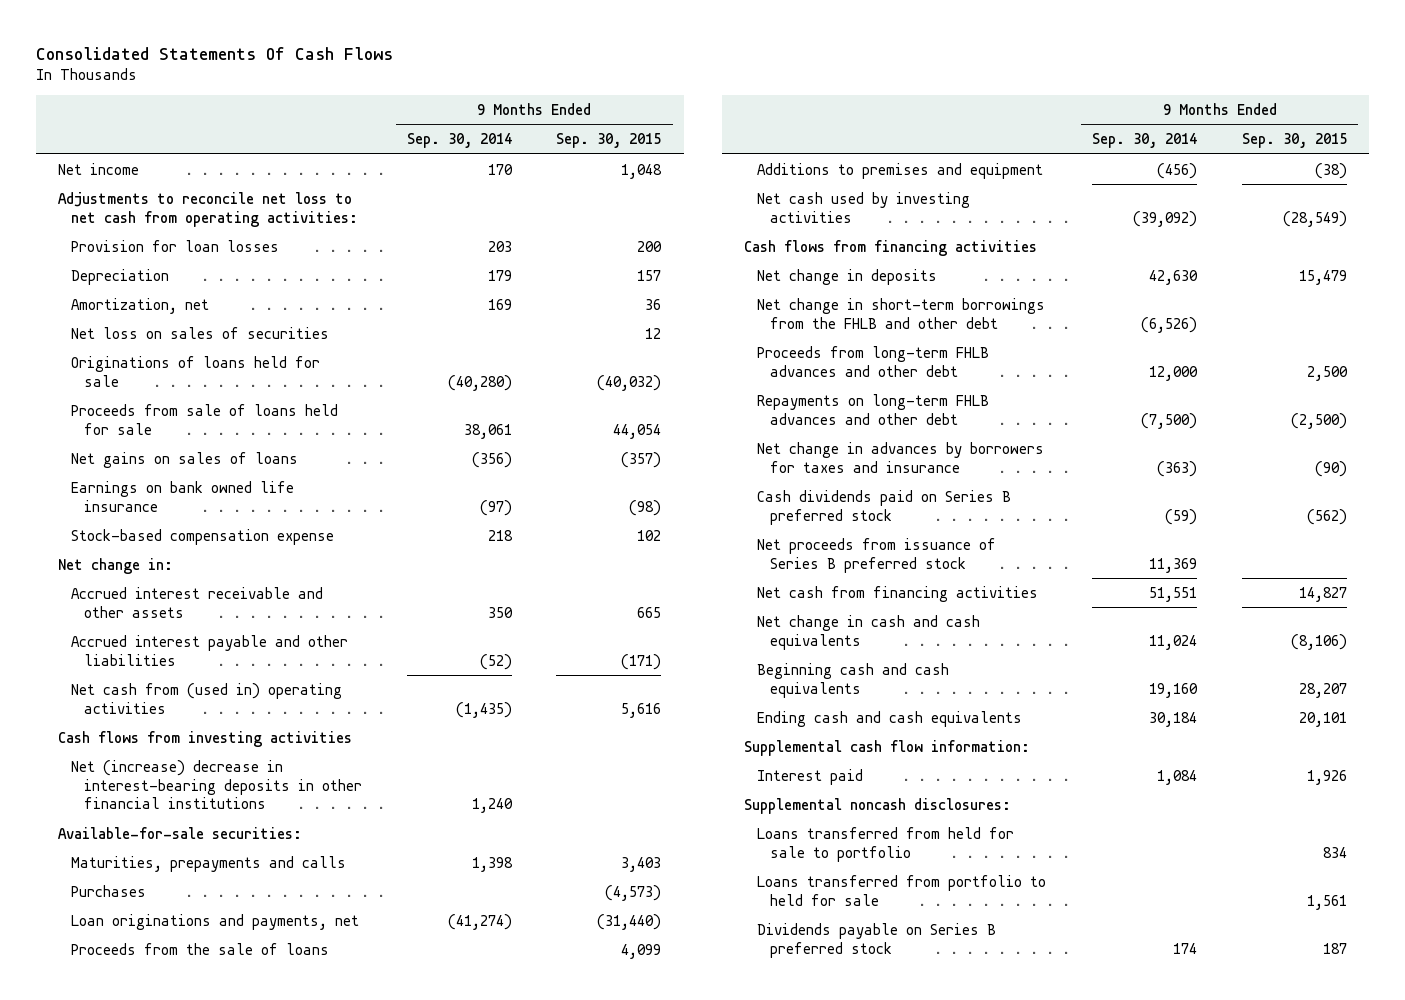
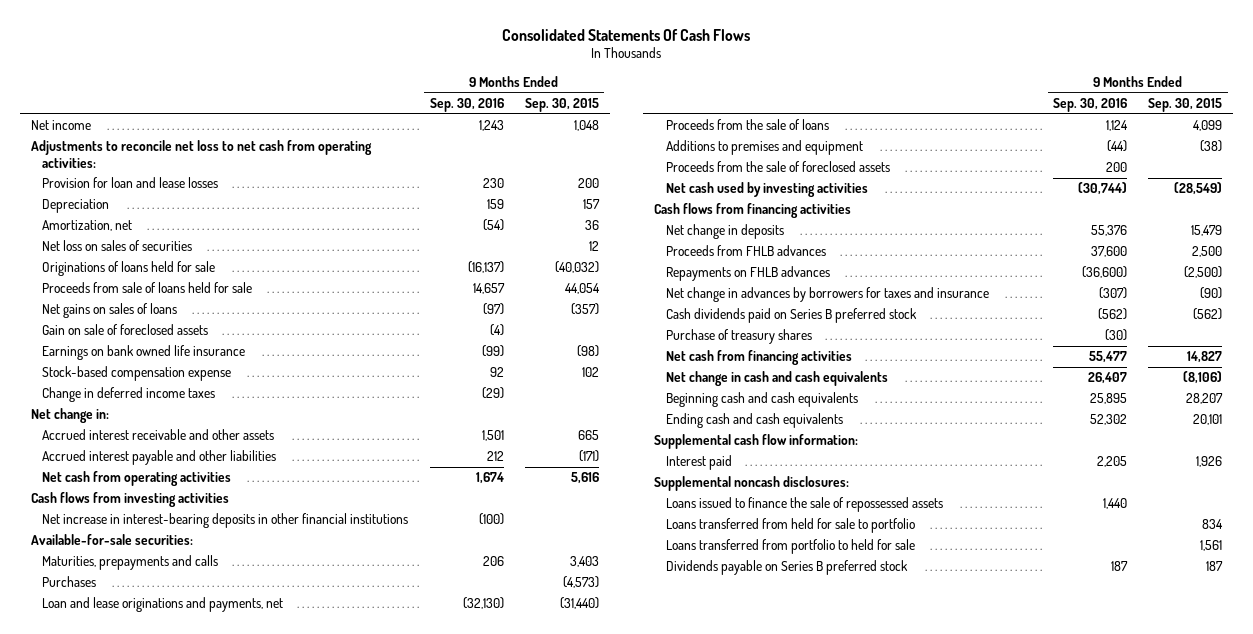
- | 9 Months Ended Sep. 30, 2014 | 9 Months Ended Sep. 30, 2015
+ | 9 Months Ended Sep. 30, 2016 | 9 Months Ended Sep. 30, 2015
- Provision for loan losses | 203 | 200
+ Provision for loan and lease losses | 230 | 200
+ Gain on sale of foreclosed assets | (4) |
+ Change in deferred income taxes | (29) |
- Net cash from (used in) operating activities | (1,435) | 5,616
+ Net cash from operating activities | 1,674 | 5,616
- Net (increase) decrease in interest-bearing deposits in other financial institutions | 1,240 |
+ Net increase in interest-bearing deposits in other financial institutions | (100) |
- Loan originations and payments, net | (41,274) | (31,440)
+ Loan and lease originations and payments, net | (32,130) | (31,440)
+ Proceeds from the sale of foreclosed assets | 200 |
- Net change in short-term borrowings from the FHLB and other debt | (6,526) |
- Proceeds from long-term FHLB advances and other debt | 12,000 | 2,500
- Repayments on long-term FHLB advances and other debt | (7,500) | (2,500)
+ Proceeds from FHLB advances | 37,600 | 2,500
+ Repayments on FHLB advances | (36,600) | (2,500)
- Net proceeds from issuance of Series B preferred stock | 11,369 |
+ Purchase of treasury shares | (30) |
+ Loans issued to finance the sale of repossessed assets | 1,440 |

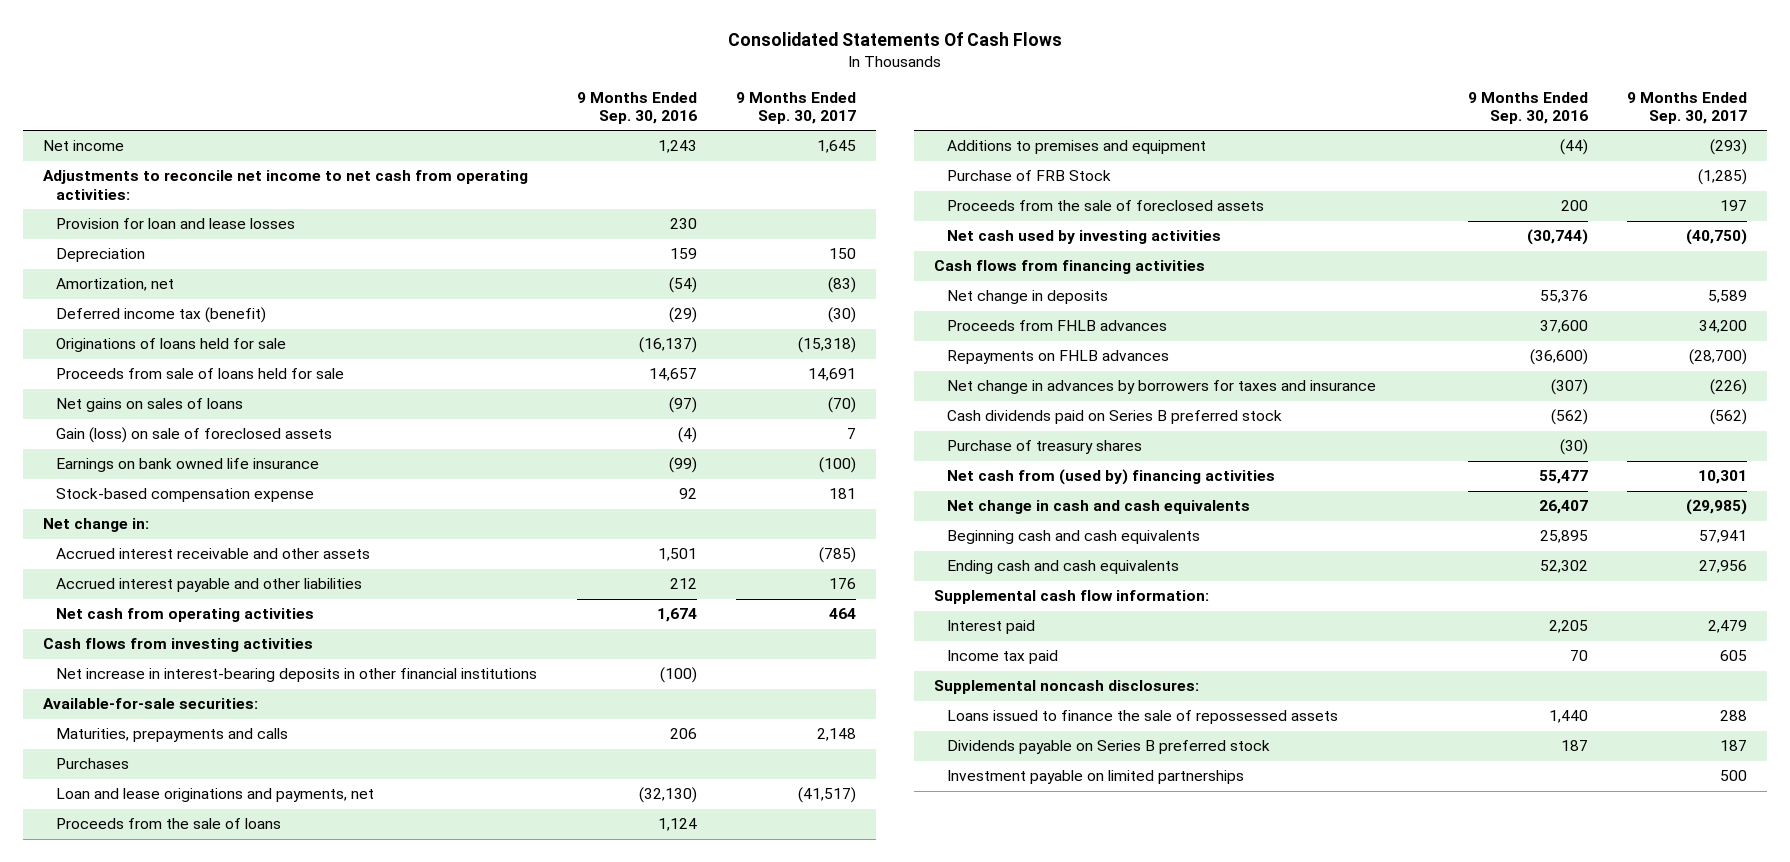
- | 9 Months Ended Sep. 30, 2016 | 9 Months Ended Sep. 30, 2015
+ | 9 Months Ended Sep. 30, 2016 | 9 Months Ended Sep. 30, 2017
- Adjustments to reconcile net loss to net cash from operating activities:
+ Adjustments to reconcile net income to net cash from operating activities:
- Net loss on sales of securities | | 12
+ Deferred income tax (benefit) | (29) | (30)
- Gain on sale of foreclosed assets | (4) |
+ Gain (loss) on sale of foreclosed assets | (4) | 7
- Change in deferred income taxes | (29) |
+ Purchase of FRB Stock | | (1,285)
- Net cash from financing activities | 55,477 | 14,827
+ Net cash from (used by) financing activities | 55,477 | 10,301
+ Income tax paid | 70 | 605
- Loans transferred from held for sale to portfolio | | 834
- Loans transferred from portfolio to held for sale | | 1,561
+ Investment payable on limited partnerships | | 500

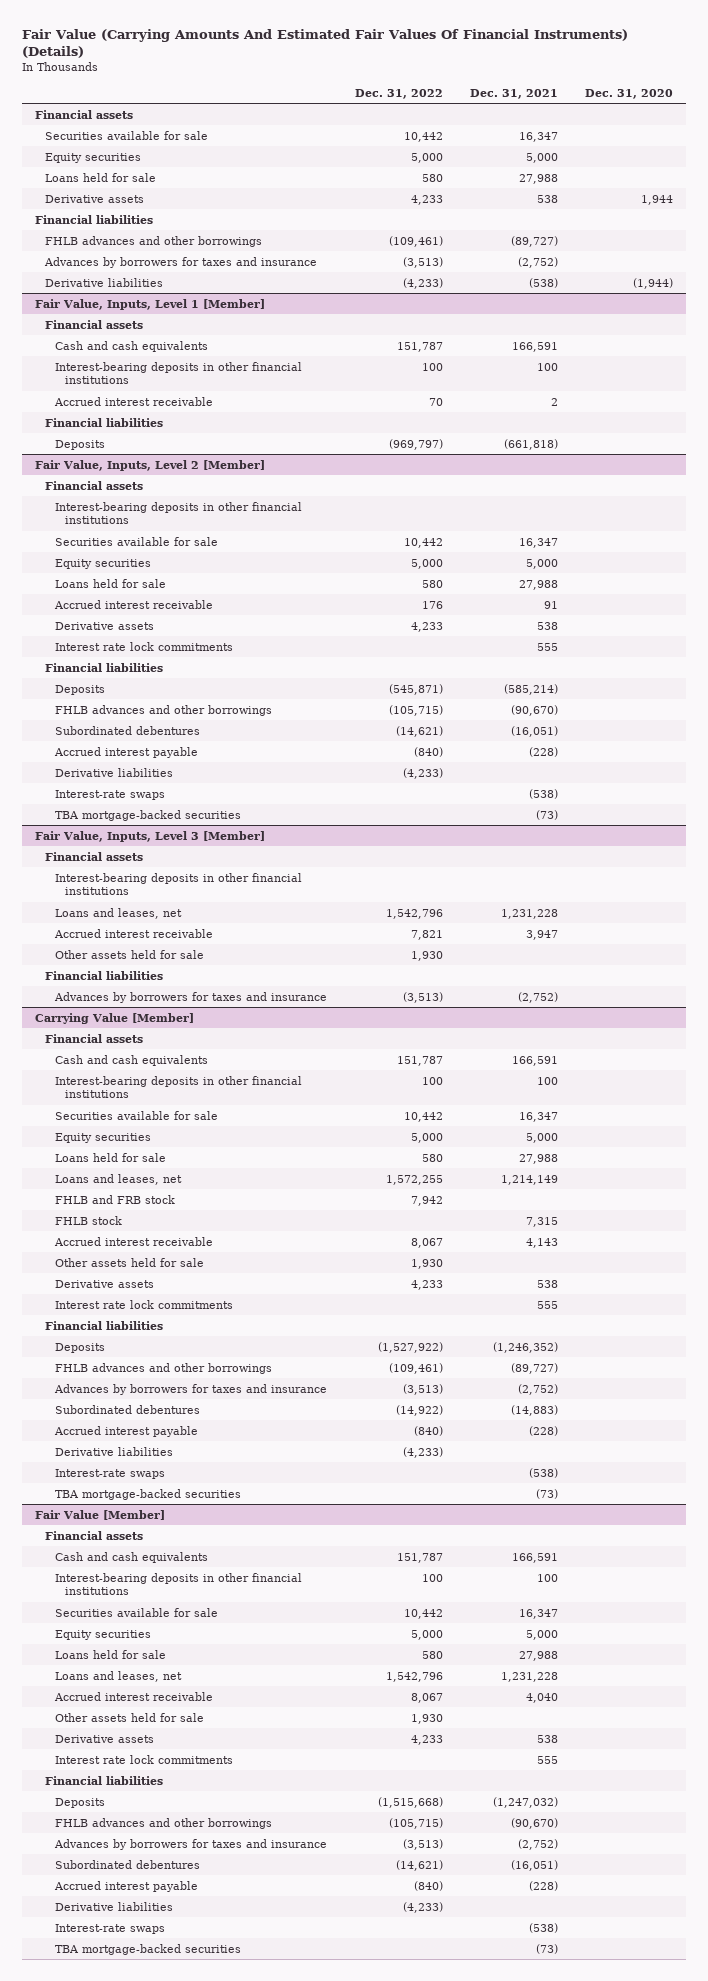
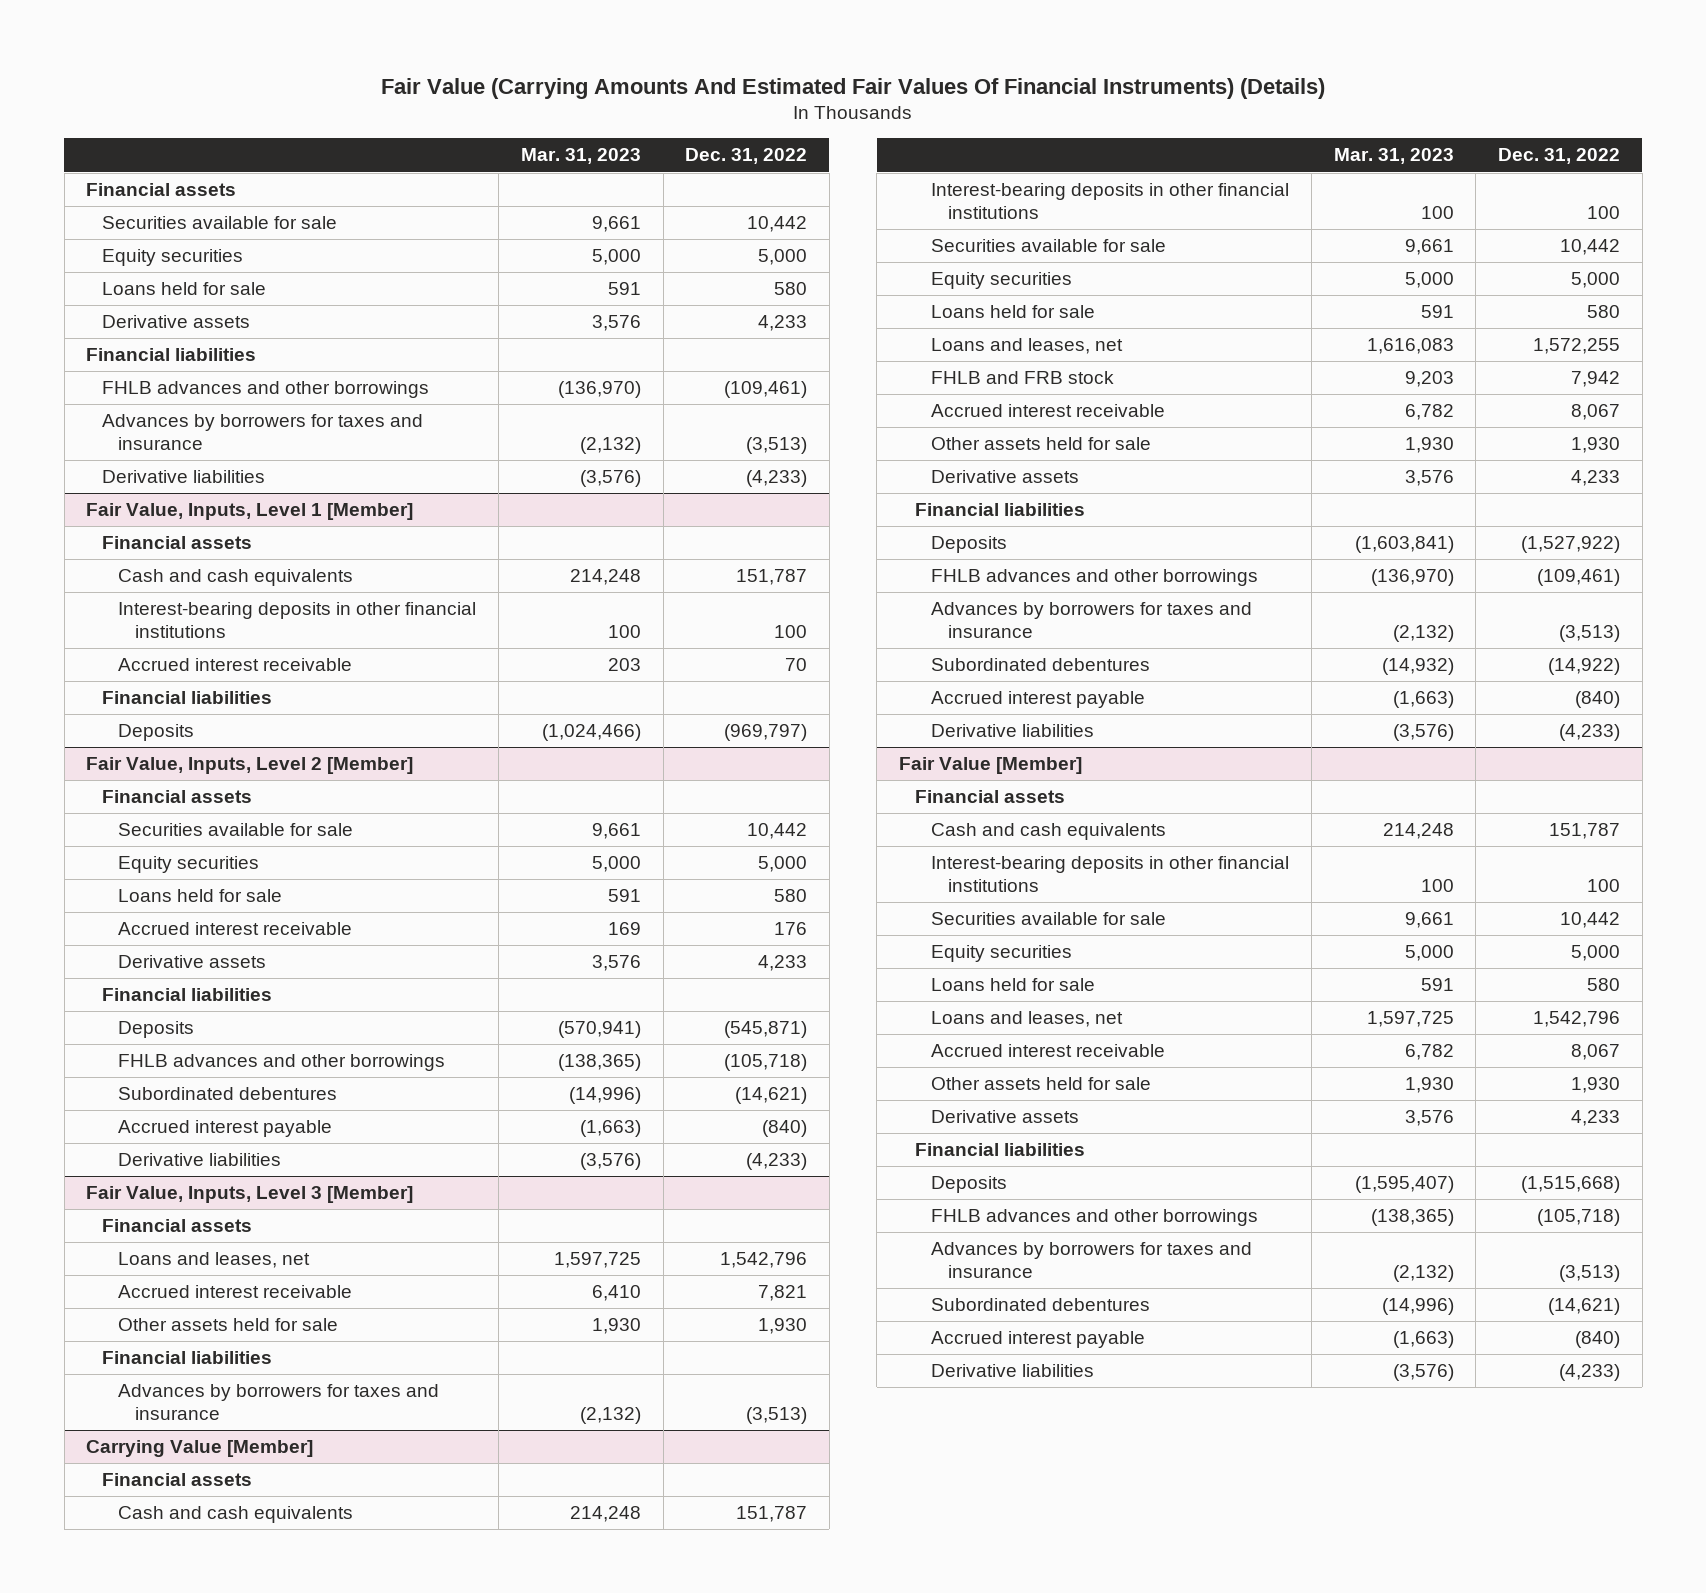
- | Dec. 31, 2022 | Dec. 31, 2021 | Dec. 31, 2020
+ | Mar. 31, 2023 | Dec. 31, 2022
@ Fair Value, Inputs, Level 2 [Member]
- Interest-bearing deposits in other financial institutions
- Interest rate lock commitments | | 555 |
- FHLB advances and other borrowings | (105,715) | (90,670) |
+ FHLB advances and other borrowings | (138,365) | (105,718)
- Interest-rate swaps | | (538) |
- TBA mortgage-backed securities | | (73) |
@ Fair Value, Inputs, Level 3 [Member]
- Interest-bearing deposits in other financial institutions
@ Carrying Value [Member]
- FHLB stock | | 7,315 |
- Interest rate lock commitments | | 555 |
- Interest-rate swaps | | (538) |
- TBA mortgage-backed securities | | (73) |
@ Fair Value [Member]
- Interest rate lock commitments | | 555 |
- FHLB advances and other borrowings | (105,715) | (90,670) |
+ FHLB advances and other borrowings | (138,365) | (105,718)
- Interest-rate swaps | | (538) |
- TBA mortgage-backed securities | | (73) |

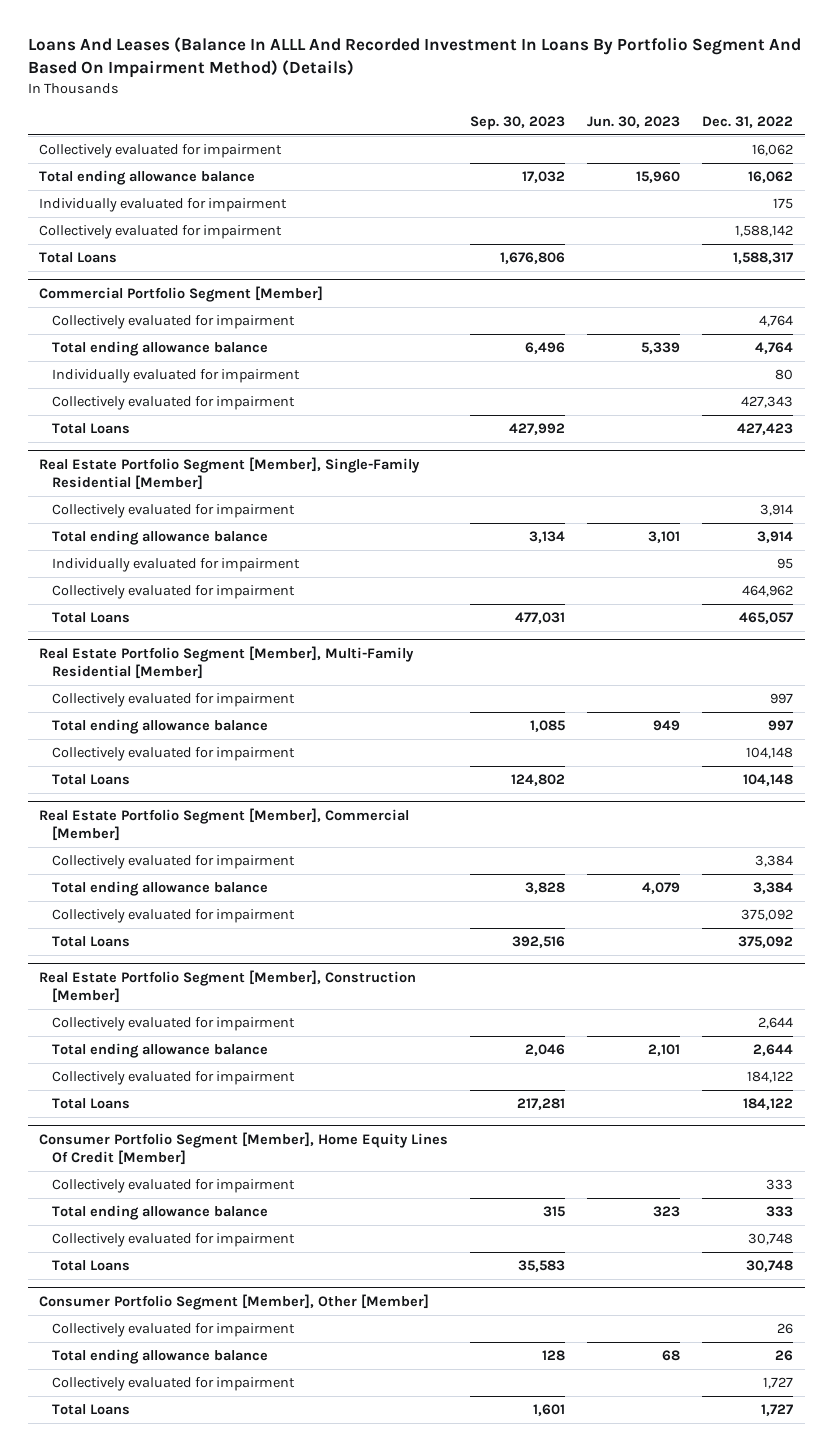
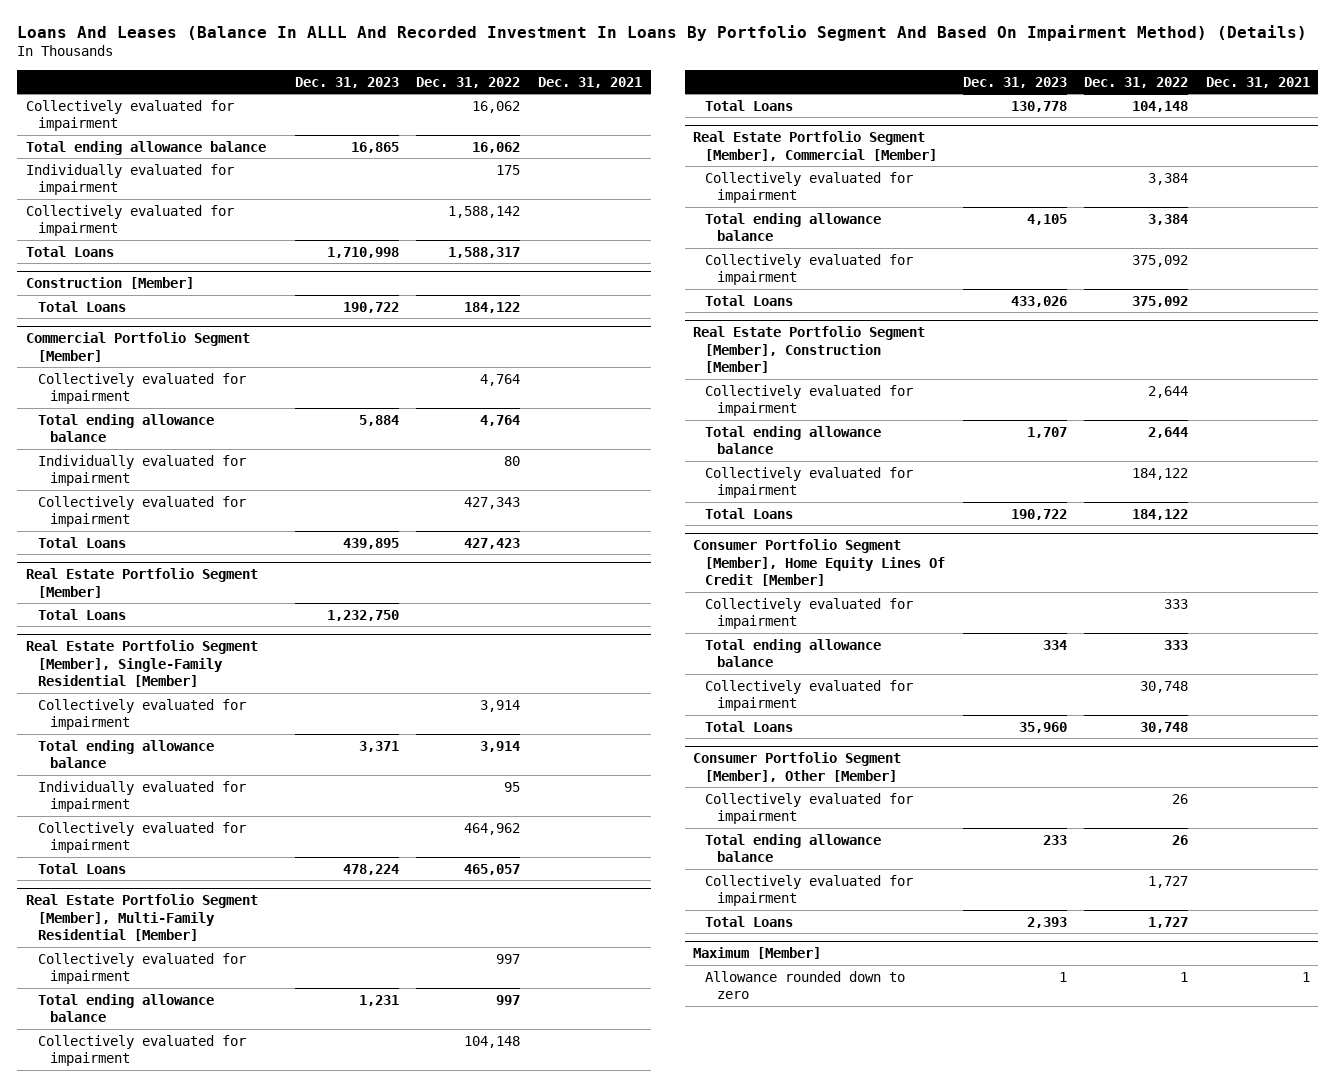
- | Sep. 30, 2023 | Jun. 30, 2023 | Dec. 31, 2022
+ | Dec. 31, 2023 | Dec. 31, 2022 | Dec. 31, 2021
+ Construction [Member]
+ Total Loans | 190,722 | 184,122 |
+ Real Estate Portfolio Segment [Member]
+ Total Loans | 1,232,750 | |
+ Maximum [Member]
+ Allowance rounded down to zero | 1 | 1 | 1

